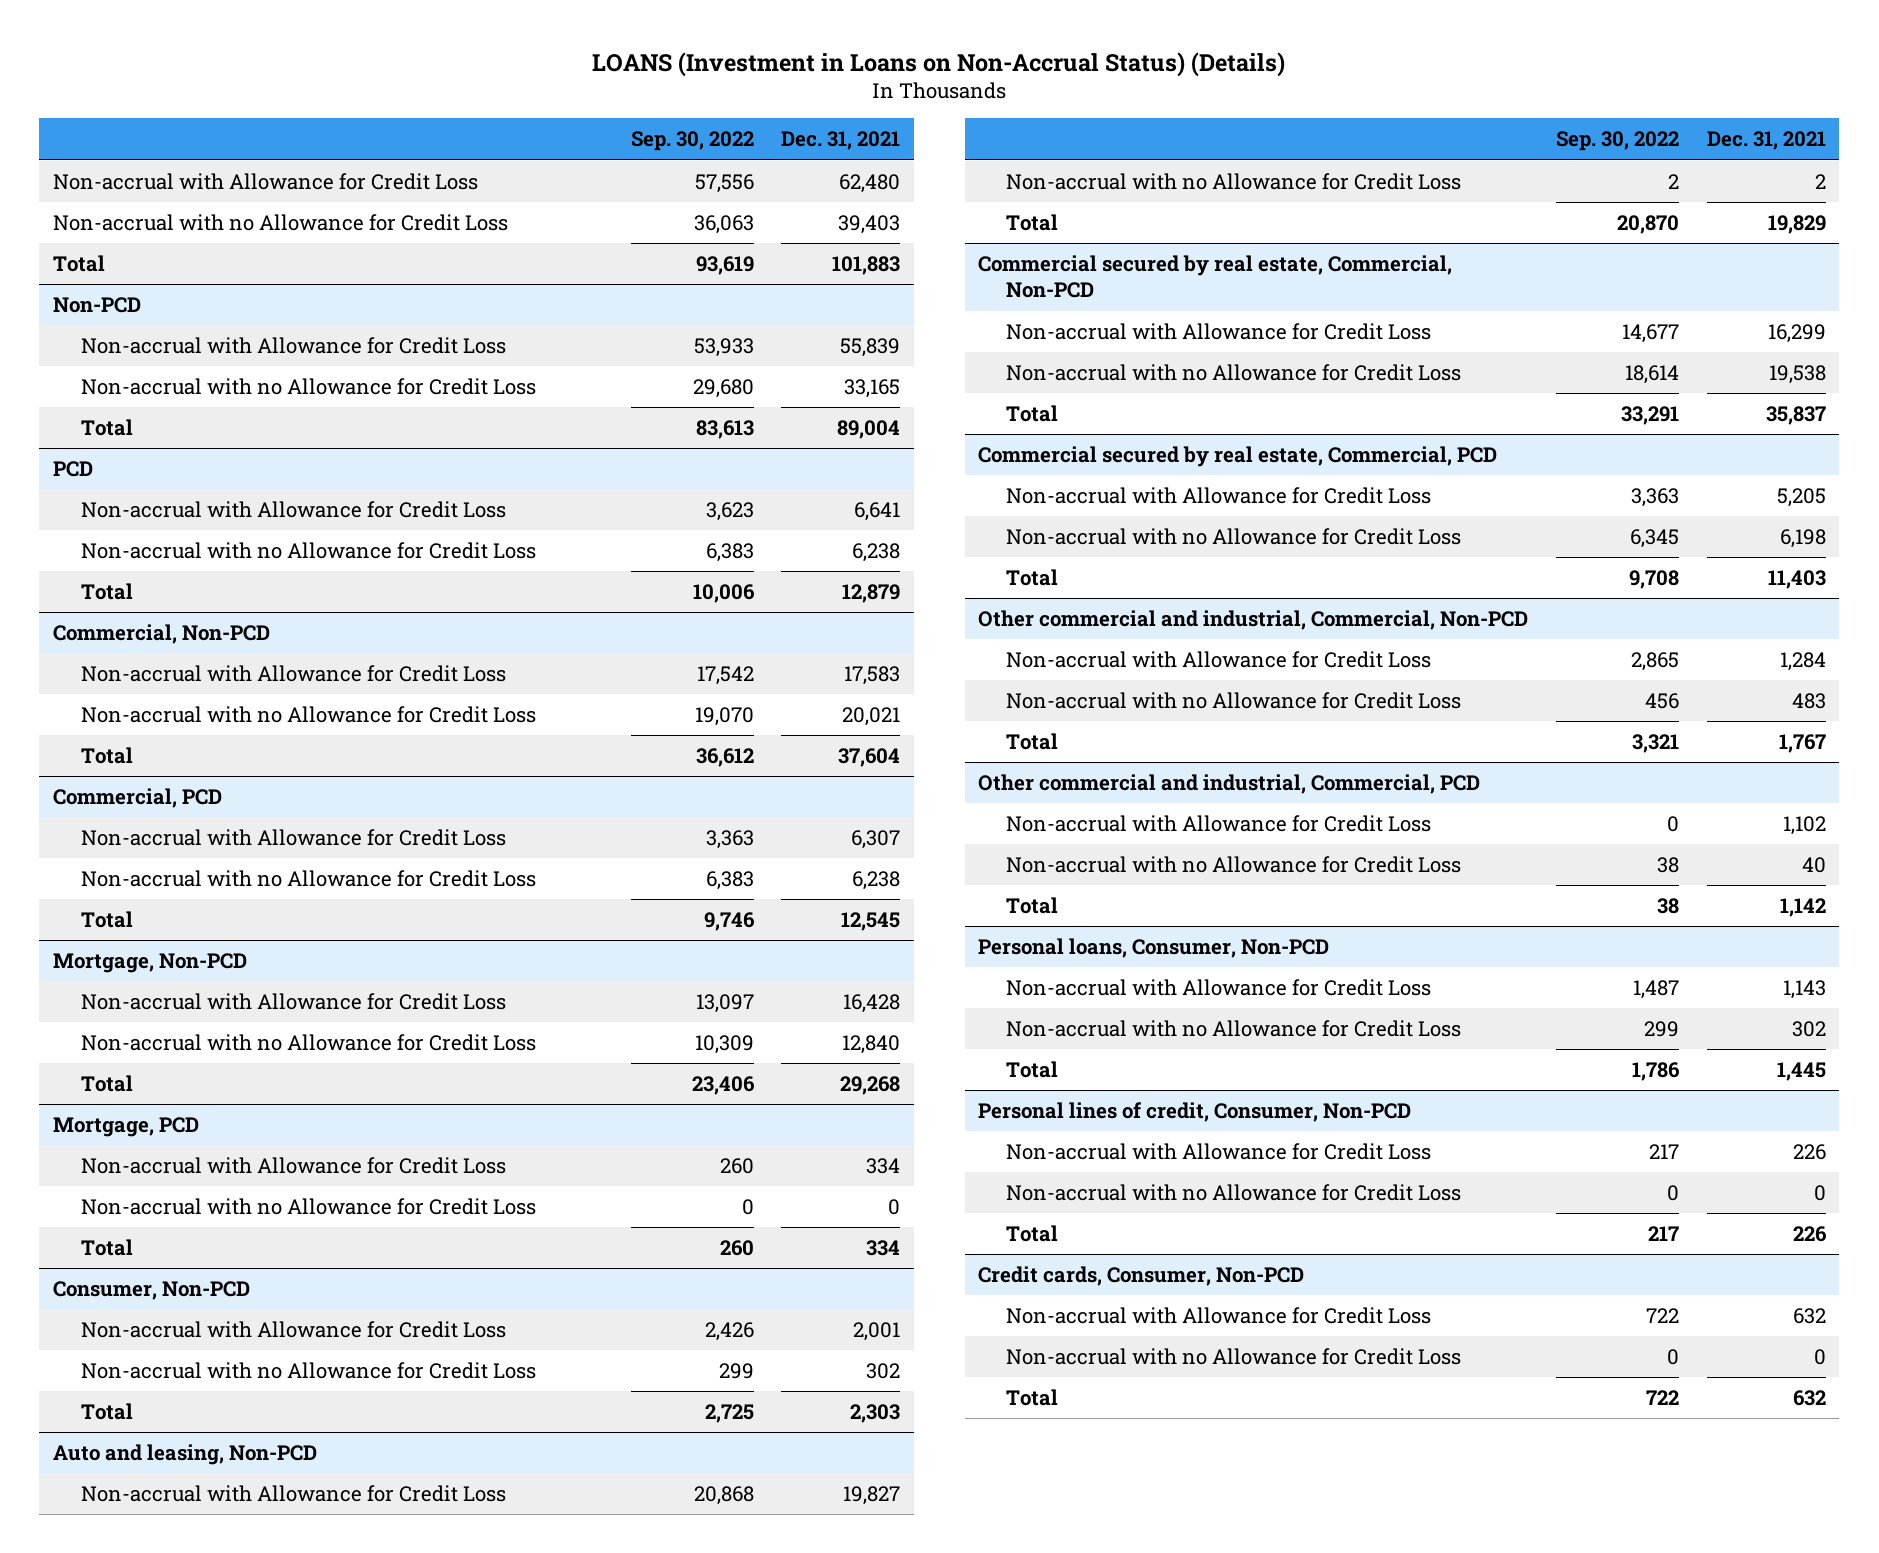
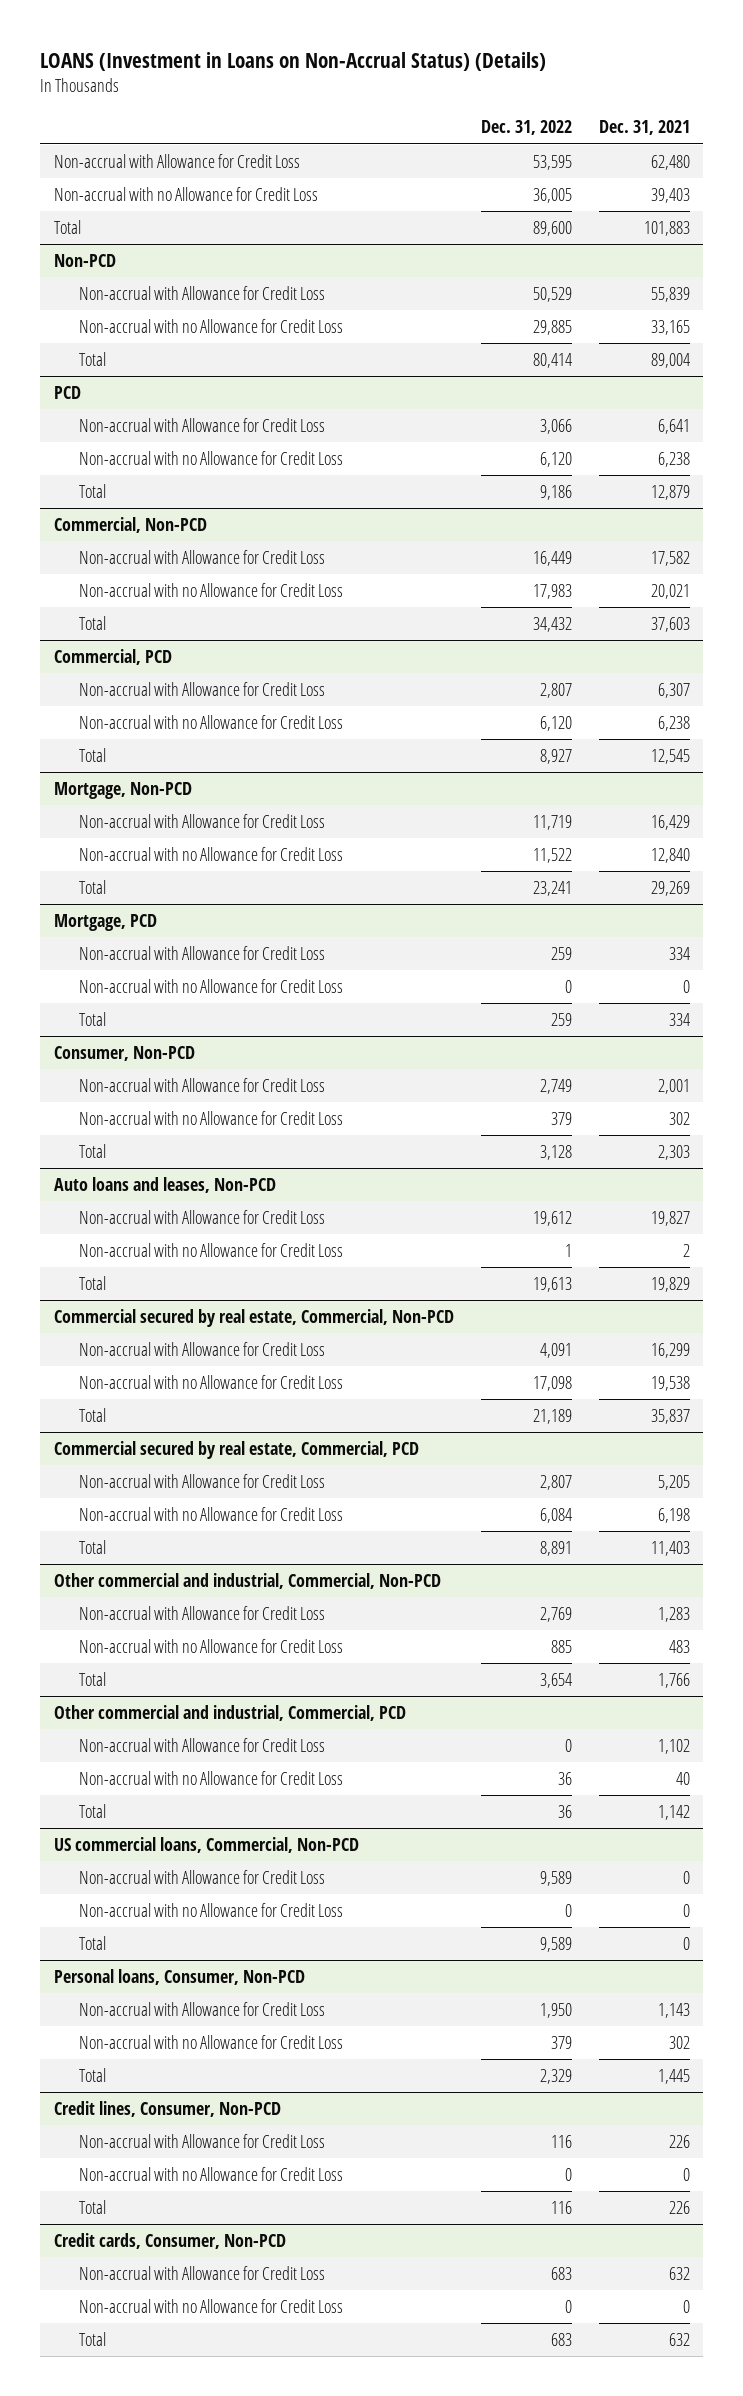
- | Sep. 30, 2022 | Dec. 31, 2021
+ | Dec. 31, 2022 | Dec. 31, 2021
@ Commercial, Non-PCD
- Non-accrual with Allowance for Credit Loss | 17,542 | 17,583
+ Non-accrual with Allowance for Credit Loss | 16,449 | 17,582
- Total | 36,612 | 37,604
+ Total | 34,432 | 37,603
@ Mortgage, Non-PCD
- Non-accrual with Allowance for Credit Loss | 13,097 | 16,428
+ Non-accrual with Allowance for Credit Loss | 11,719 | 16,429
- Total | 23,406 | 29,268
+ Total | 23,241 | 29,269
- Auto and leasing, Non-PCD
+ Auto loans and leases, Non-PCD
@ Other commercial and industrial, Commercial, Non-PCD
- Non-accrual with Allowance for Credit Loss | 2,865 | 1,284
+ Non-accrual with Allowance for Credit Loss | 2,769 | 1,283
- Total | 3,321 | 1,767
+ Total | 3,654 | 1,766
+ US commercial loans, Commercial, Non-PCD
+ Non-accrual with Allowance for Credit Loss | 9,589 | 0
+ Non-accrual with no Allowance for Credit Loss | 0 | 0
+ Total | 9,589 | 0
- Personal lines of credit, Consumer, Non-PCD
+ Credit lines, Consumer, Non-PCD

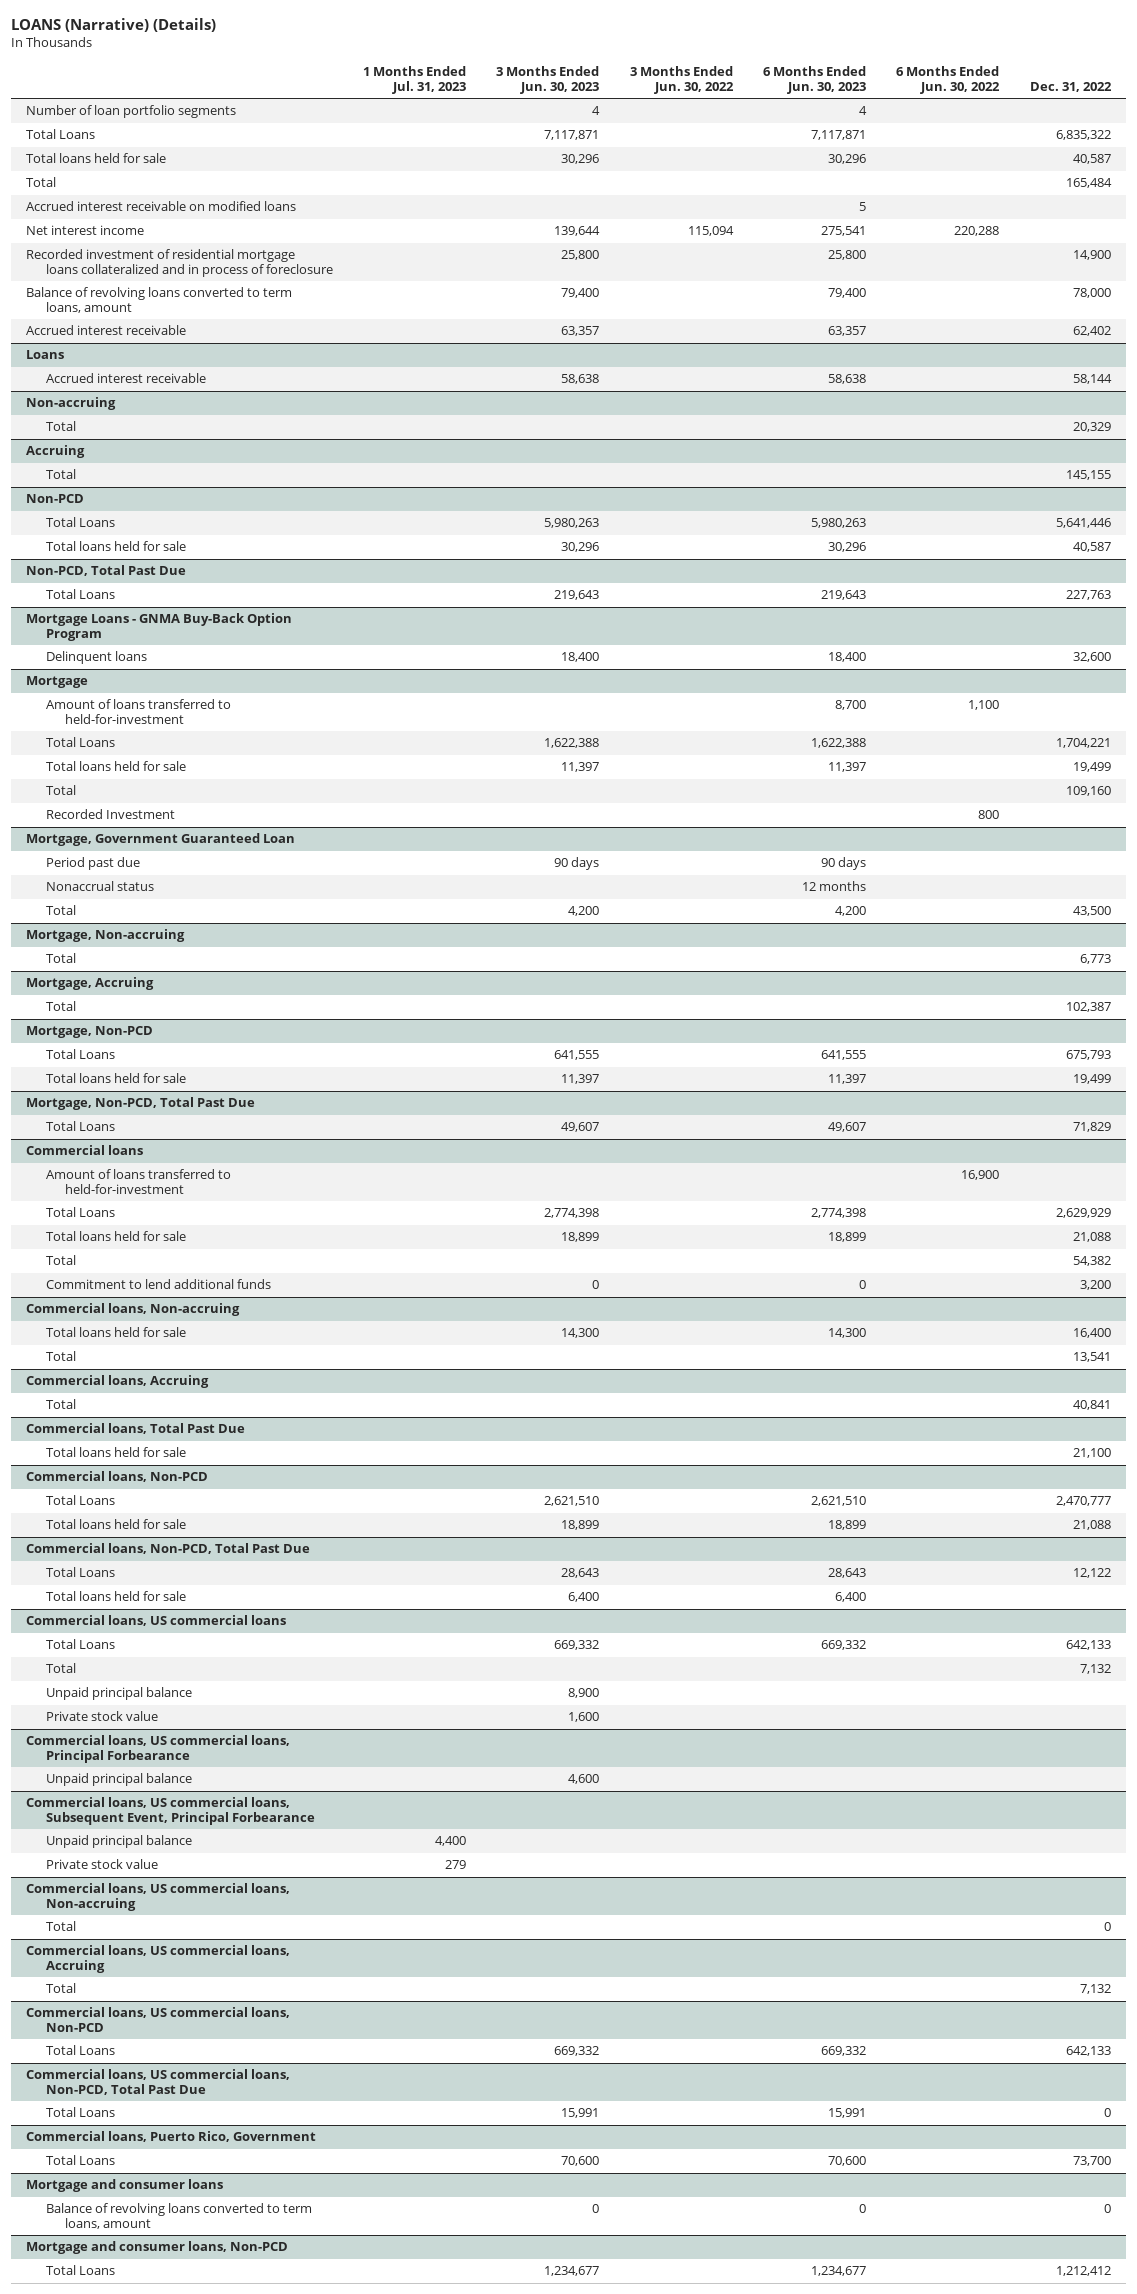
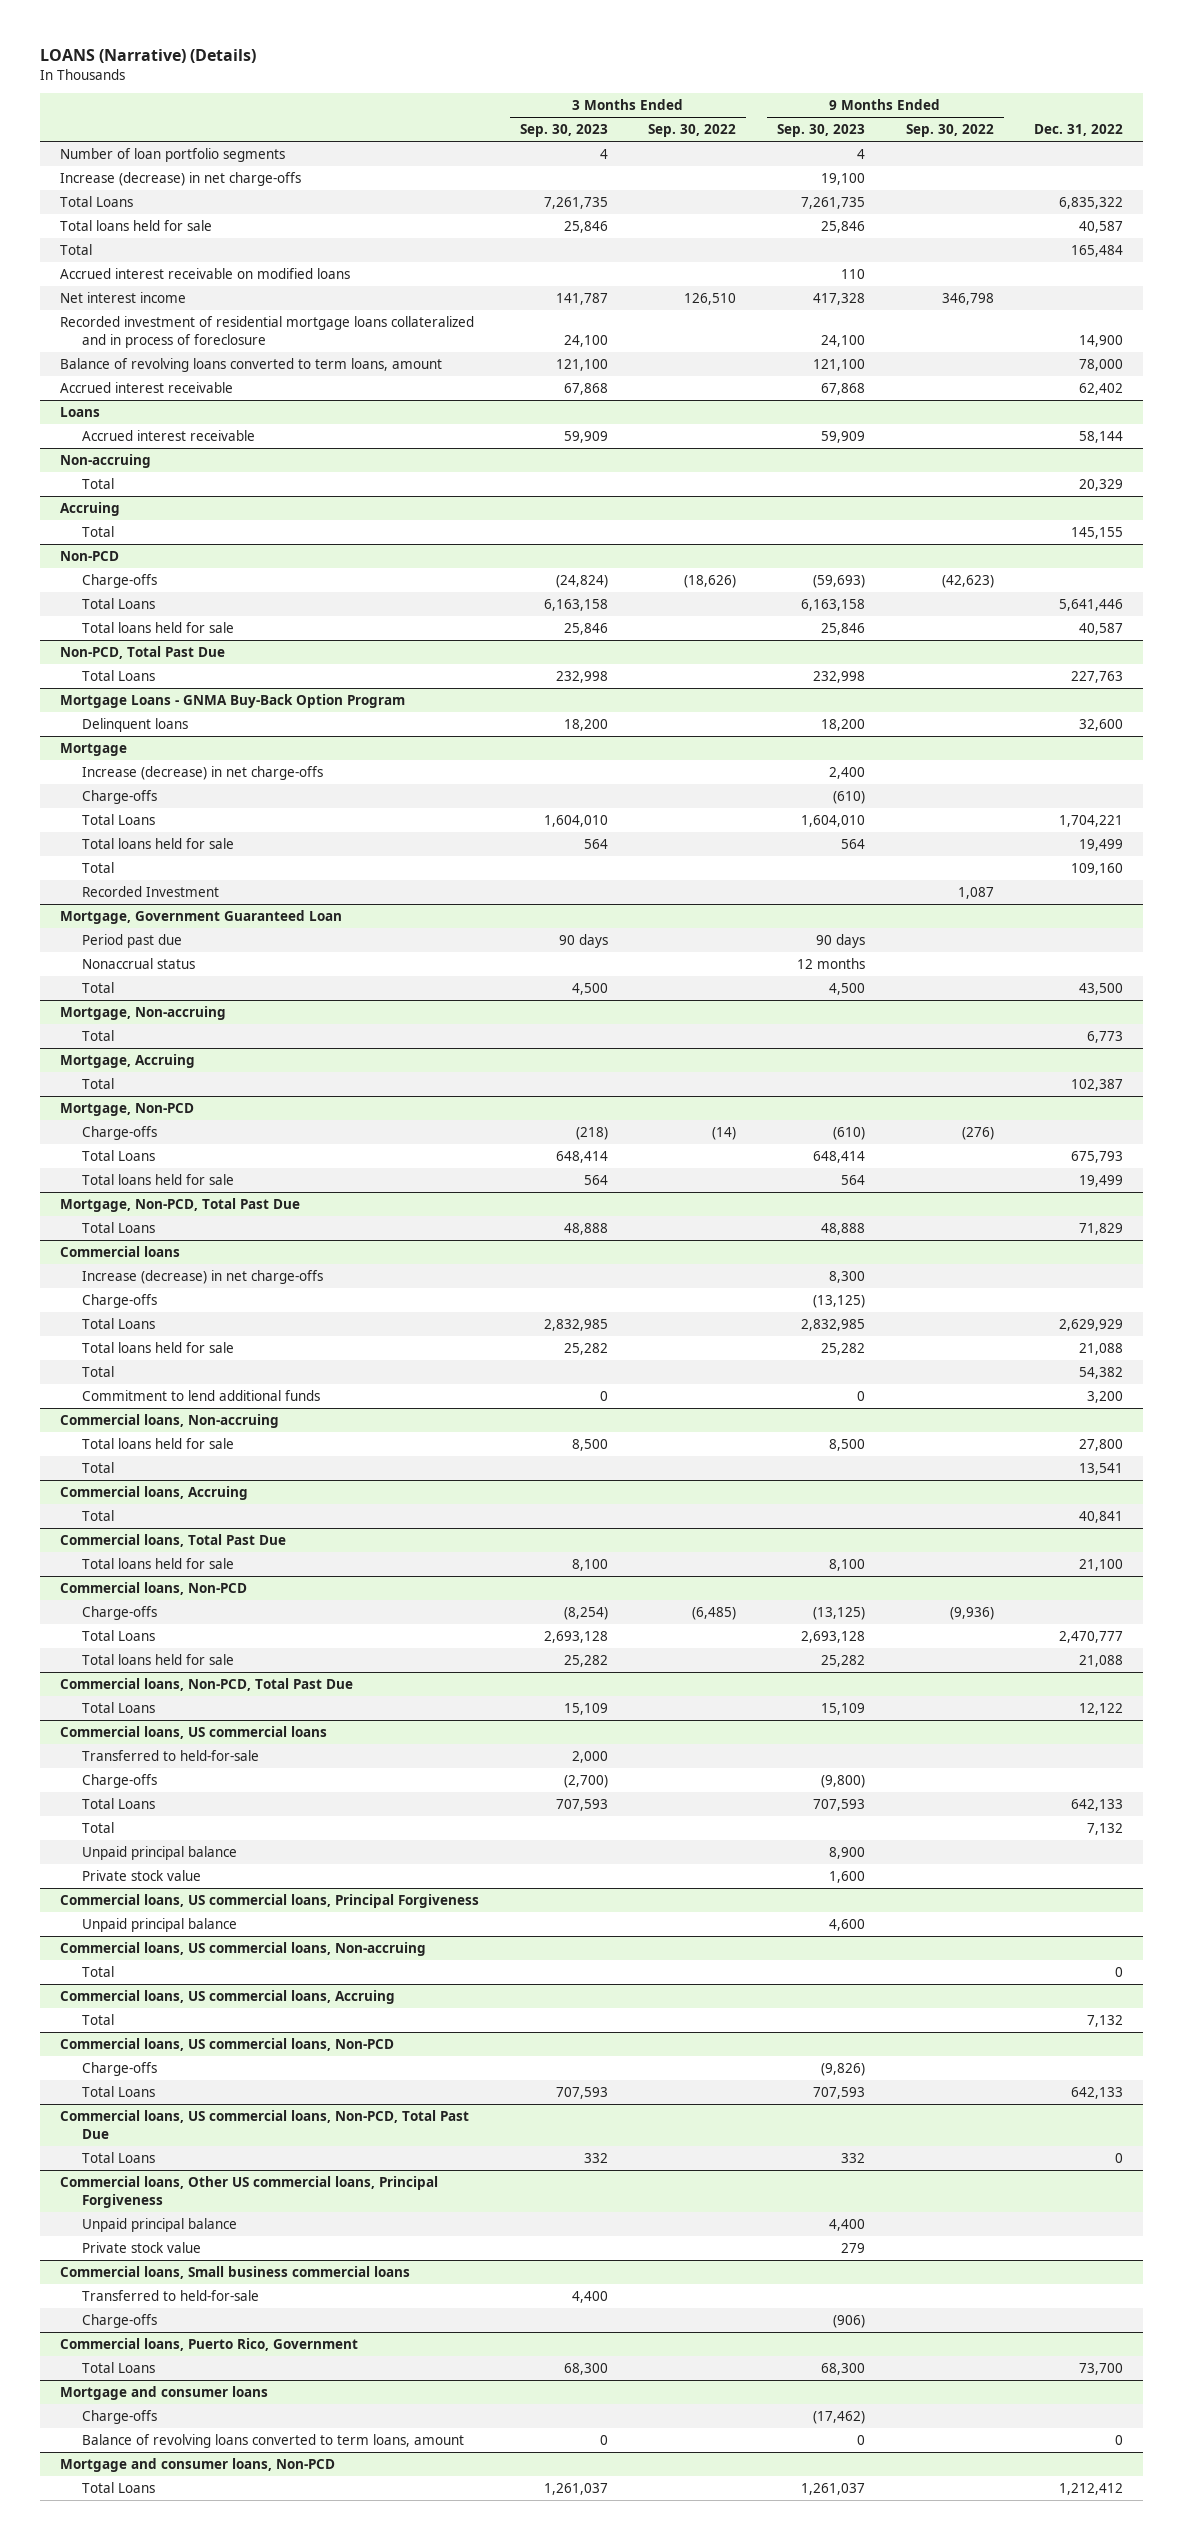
- | 1 Months Ended Jul. 31, 2023 | 3 Months Ended Jun. 30, 2023 | 3 Months Ended Jun. 30, 2022 | 6 Months Ended Jun. 30, 2023 | 6 Months Ended Jun. 30, 2022 | Dec. 31, 2022
+ | 3 Months Ended Sep. 30, 2023 | 3 Months Ended Sep. 30, 2022 | 9 Months Ended Sep. 30, 2023 | 9 Months Ended Sep. 30, 2022 | Dec. 31, 2022
+ Increase (decrease) in net charge-offs | | | 19,100 | |
@ Non-PCD
+ Charge-offs | (24,824) | (18,626) | (59,693) | (42,623) |
@ Mortgage
- Amount of loans transferred to held-for-investment | | | | 8,700 | 1,100 |
+ Increase (decrease) in net charge-offs | | | 2,400 | |
+ Charge-offs | | | (610) | |
@ Mortgage, Non-PCD
+ Charge-offs | (218) | (14) | (610) | (276) |
@ Commercial loans
- Amount of loans transferred to held-for-investment | | | | | 16,900 |
+ Increase (decrease) in net charge-offs | | | 8,300 | |
+ Charge-offs | | | (13,125) | |
@ Commercial loans, Non-accruing
- Total loans held for sale | | 14,300 | | 14,300 | | 16,400
+ Total loans held for sale | 8,500 | | 8,500 | | 27,800
@ Commercial loans, Non-PCD
+ Charge-offs | (8,254) | (6,485) | (13,125) | (9,936) |
@ Commercial loans, Non-PCD, Total Past Due
- Total loans held for sale | | 6,400 | | 6,400 | |
@ Commercial loans, US commercial loans
+ Transferred to held-for-sale | 2,000 | | | |
+ Charge-offs | (2,700) | | (9,800) | |
- Commercial loans, US commercial loans, Principal Forbearance
- Unpaid principal balance | | 4,600 | | | |
- Commercial loans, US commercial loans, Subsequent Event, Principal Forbearance
+ Commercial loans, US commercial loans, Principal Forgiveness
- Private stock value | 279 | | | | |
@ Commercial loans, US commercial loans, Non-PCD
+ Charge-offs | | | (9,826) | |
+ Commercial loans, Other US commercial loans, Principal Forgiveness
+ Unpaid principal balance | | | 4,400 | |
+ Private stock value | | | 279 | |
+ Commercial loans, Small business commercial loans
+ Transferred to held-for-sale | 4,400 | | | |
+ Charge-offs | | | (906) | |
@ Mortgage and consumer loans
+ Charge-offs | | | (17,462) | |

